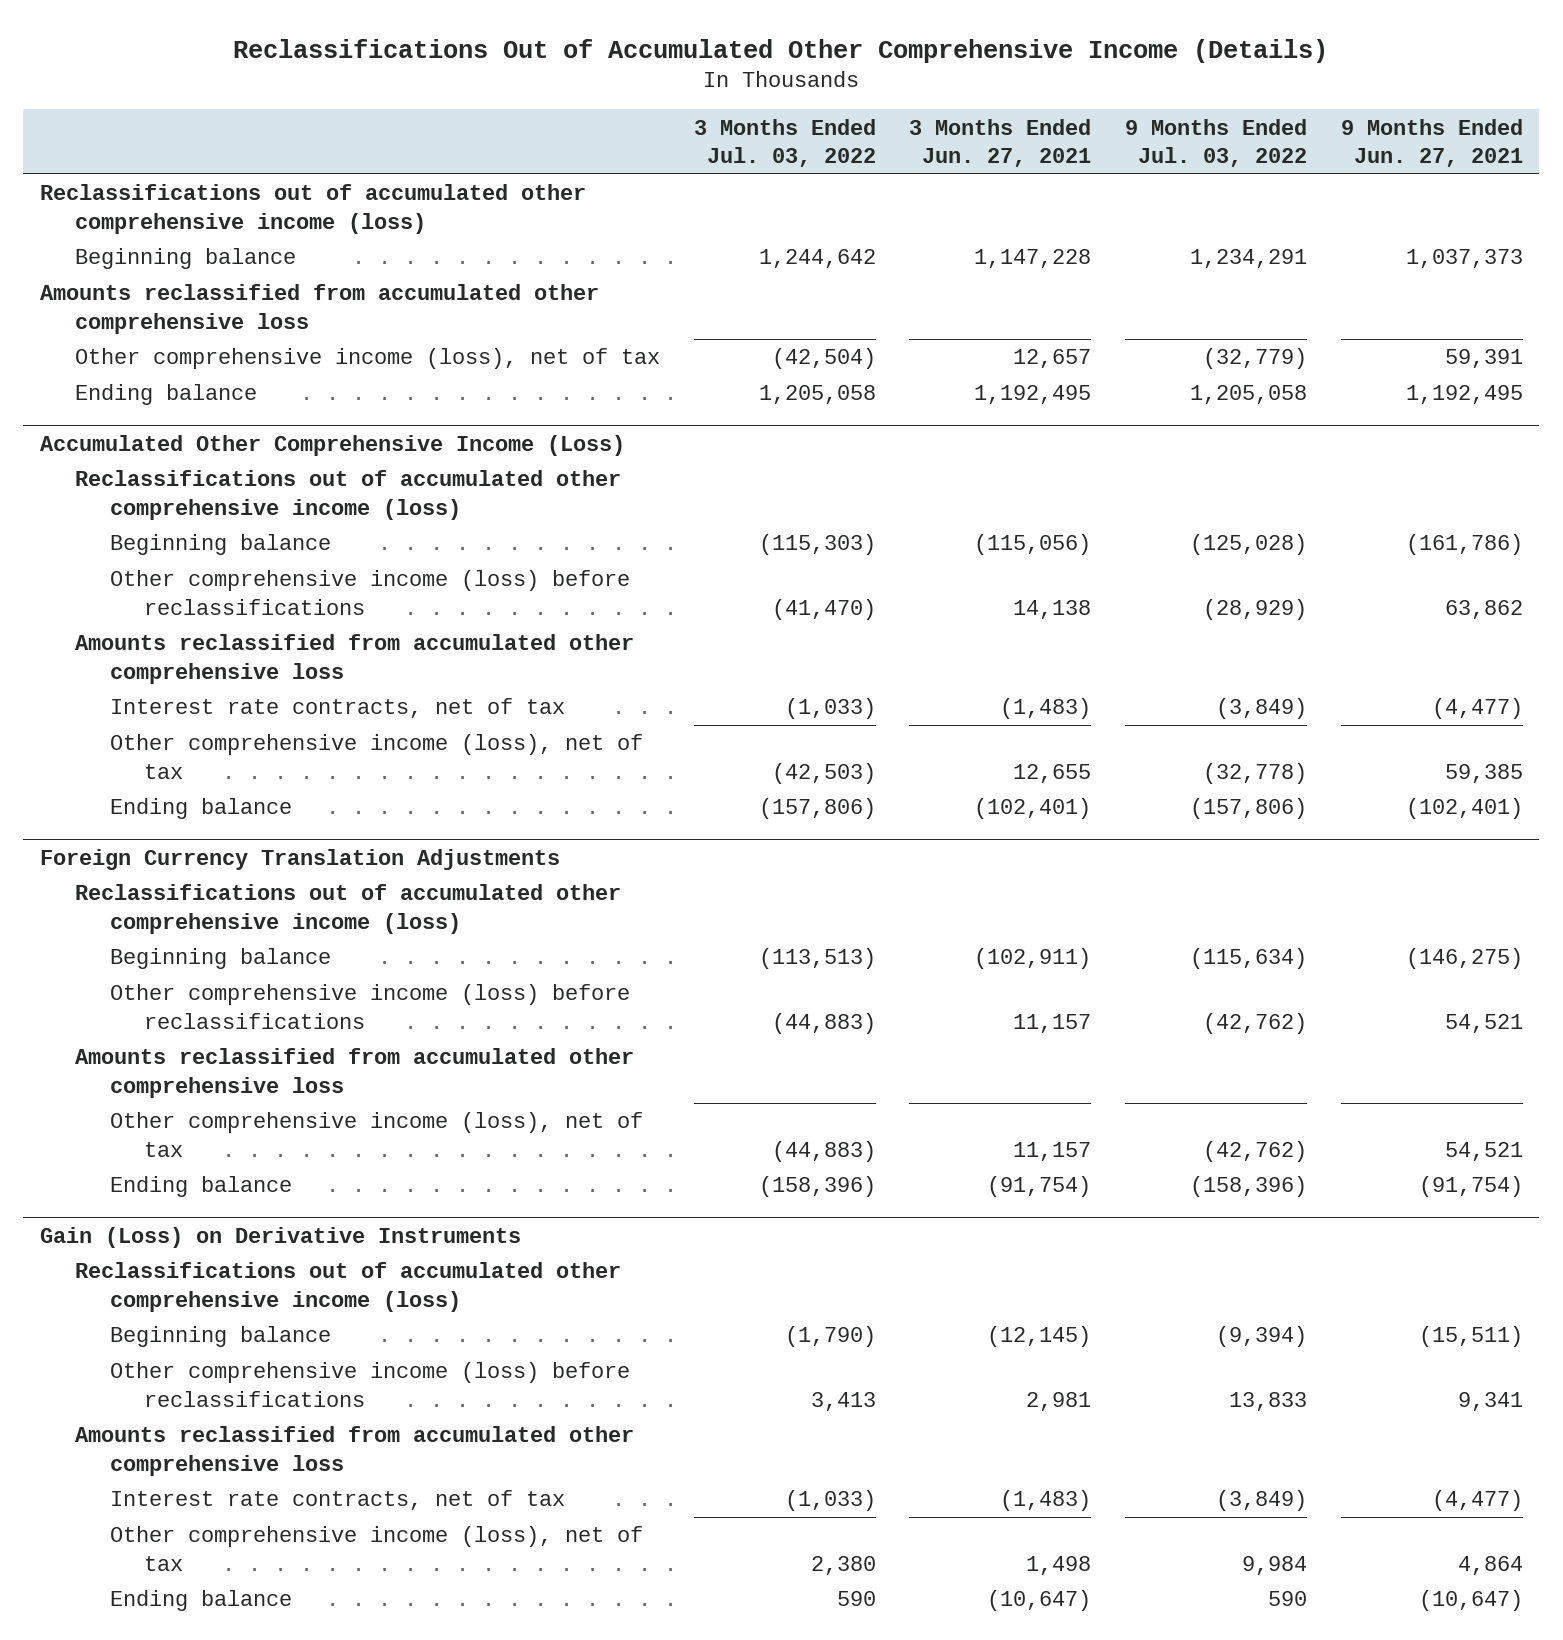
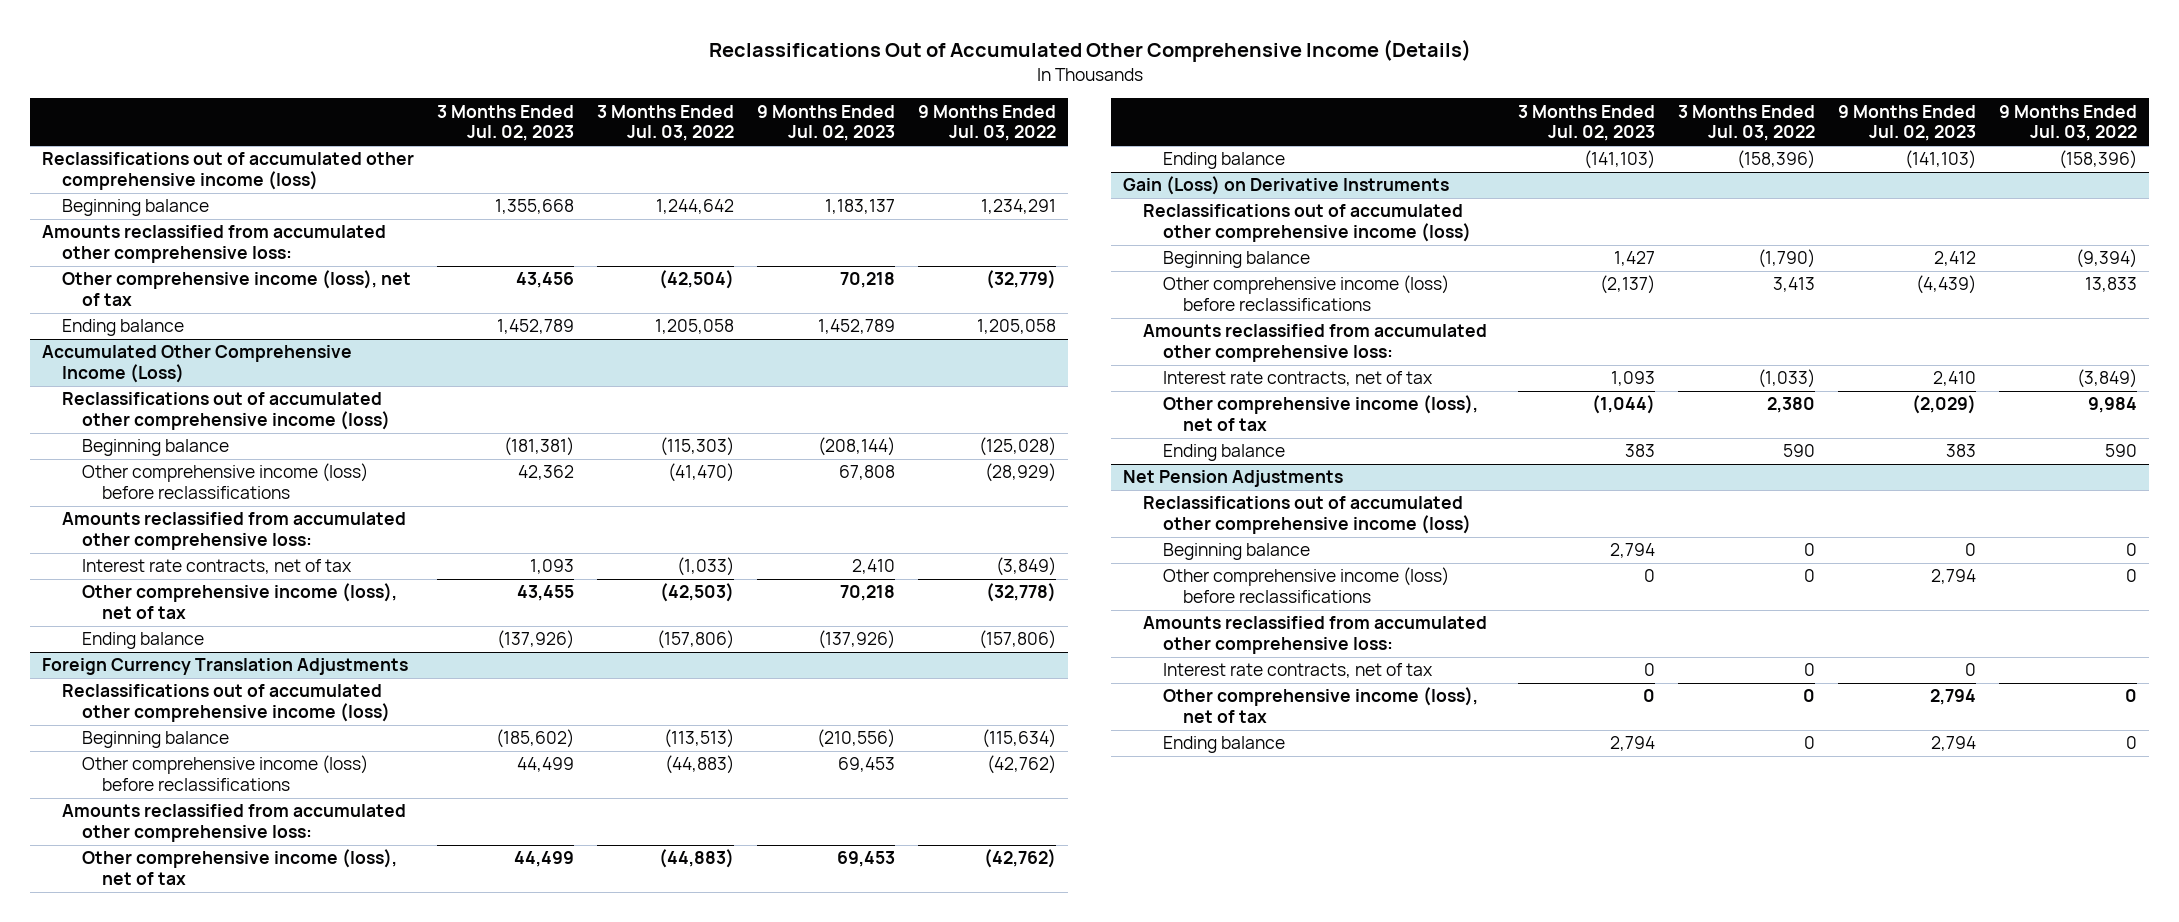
- | 3 Months Ended Jul. 03, 2022 | 3 Months Ended Jun. 27, 2021 | 9 Months Ended Jul. 03, 2022 | 9 Months Ended Jun. 27, 2021
+ | 3 Months Ended Jul. 02, 2023 | 3 Months Ended Jul. 03, 2022 | 9 Months Ended Jul. 02, 2023 | 9 Months Ended Jul. 03, 2022
- Amounts reclassified from accumulated other comprehensive loss
+ Amounts reclassified from accumulated other comprehensive loss:
@ Accumulated Other Comprehensive Income (Loss)
- Amounts reclassified from accumulated other comprehensive loss
+ Amounts reclassified from accumulated other comprehensive loss:
@ Foreign Currency Translation Adjustments
- Amounts reclassified from accumulated other comprehensive loss
+ Amounts reclassified from accumulated other comprehensive loss:
@ Gain (Loss) on Derivative Instruments
- Amounts reclassified from accumulated other comprehensive loss
+ Amounts reclassified from accumulated other comprehensive loss:
+ Net Pension Adjustments
+ Reclassifications out of accumulated other comprehensive income (loss)
+ Beginning balance | 2,794 | 0 | 0 | 0
+ Other comprehensive income (loss) before reclassifications | 0 | 0 | 2,794 | 0
+ Amounts reclassified from accumulated other comprehensive loss:
+ Interest rate contracts, net of tax | 0 | 0 | 0 |
+ Other comprehensive income (loss), net of tax | 0 | 0 | 2,794 | 0
+ Ending balance | 2,794 | 0 | 2,794 | 0

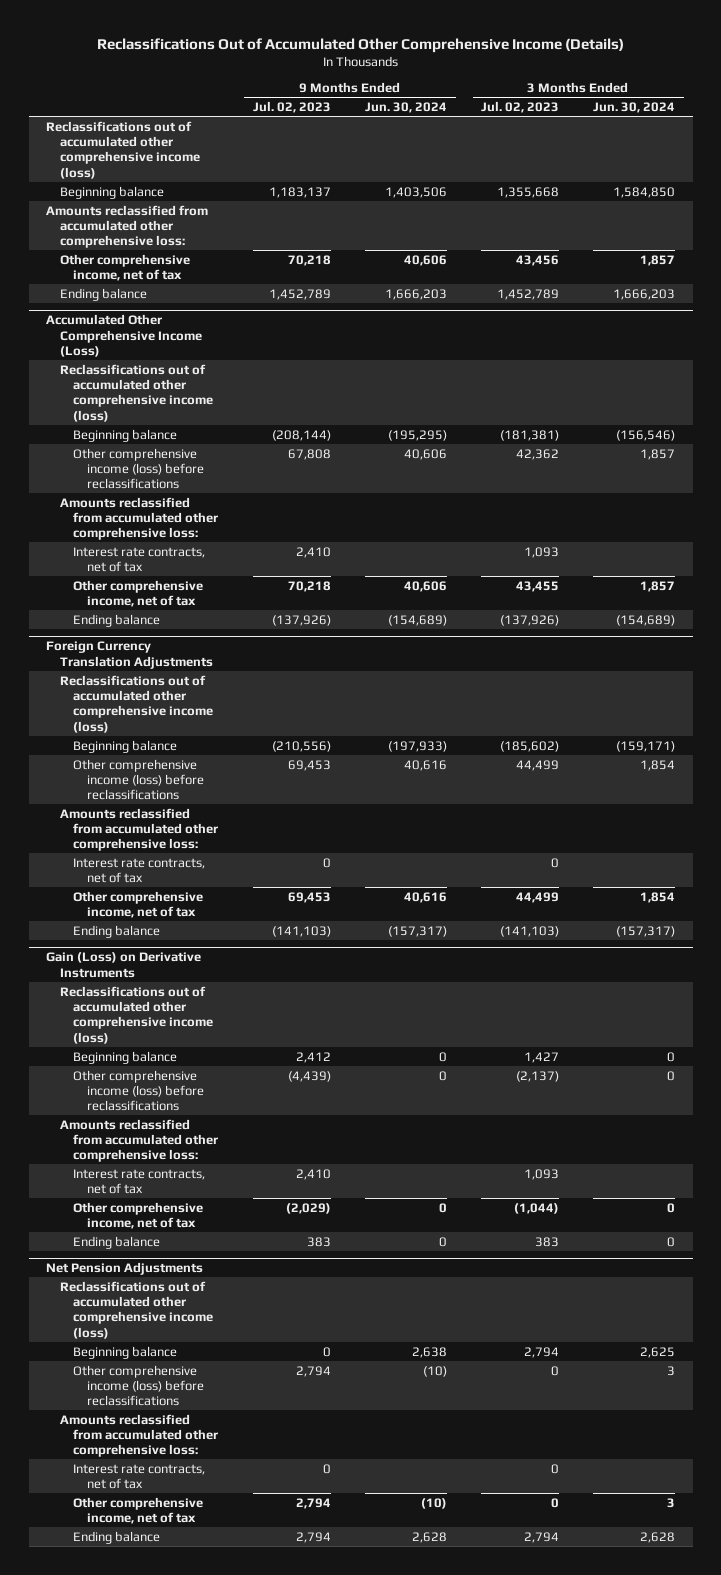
- | 3 Months Ended Jul. 02, 2023 | 3 Months Ended Jul. 03, 2022 | 9 Months Ended Jul. 02, 2023 | 9 Months Ended Jul. 03, 2022
+ | 9 Months Ended Jul. 02, 2023 | 9 Months Ended Jun. 30, 2024 | 3 Months Ended Jul. 02, 2023 | 3 Months Ended Jun. 30, 2024
- Other comprehensive income (loss), net of tax | 43,456 | (42,504) | 70,218 | (32,779)
+ Other comprehensive income, net of tax | 70,218 | 40,606 | 43,456 | 1,857
@ Accumulated Other Comprehensive Income (Loss)
- Other comprehensive income (loss), net of tax | 43,455 | (42,503) | 70,218 | (32,778)
+ Other comprehensive income, net of tax | 70,218 | 40,606 | 43,455 | 1,857
@ Foreign Currency Translation Adjustments
- Other comprehensive income (loss), net of tax | 44,499 | (44,883) | 69,453 | (42,762)
+ Interest rate contracts, net of tax | 0 | | 0 |
+ Other comprehensive income, net of tax | 69,453 | 40,616 | 44,499 | 1,854
@ Gain (Loss) on Derivative Instruments
- Other comprehensive income (loss), net of tax | (1,044) | 2,380 | (2,029) | 9,984
+ Other comprehensive income, net of tax | (2,029) | 0 | (1,044) | 0
@ Net Pension Adjustments
- Other comprehensive income (loss), net of tax | 0 | 0 | 2,794 | 0
+ Other comprehensive income, net of tax | 2,794 | (10) | 0 | 3

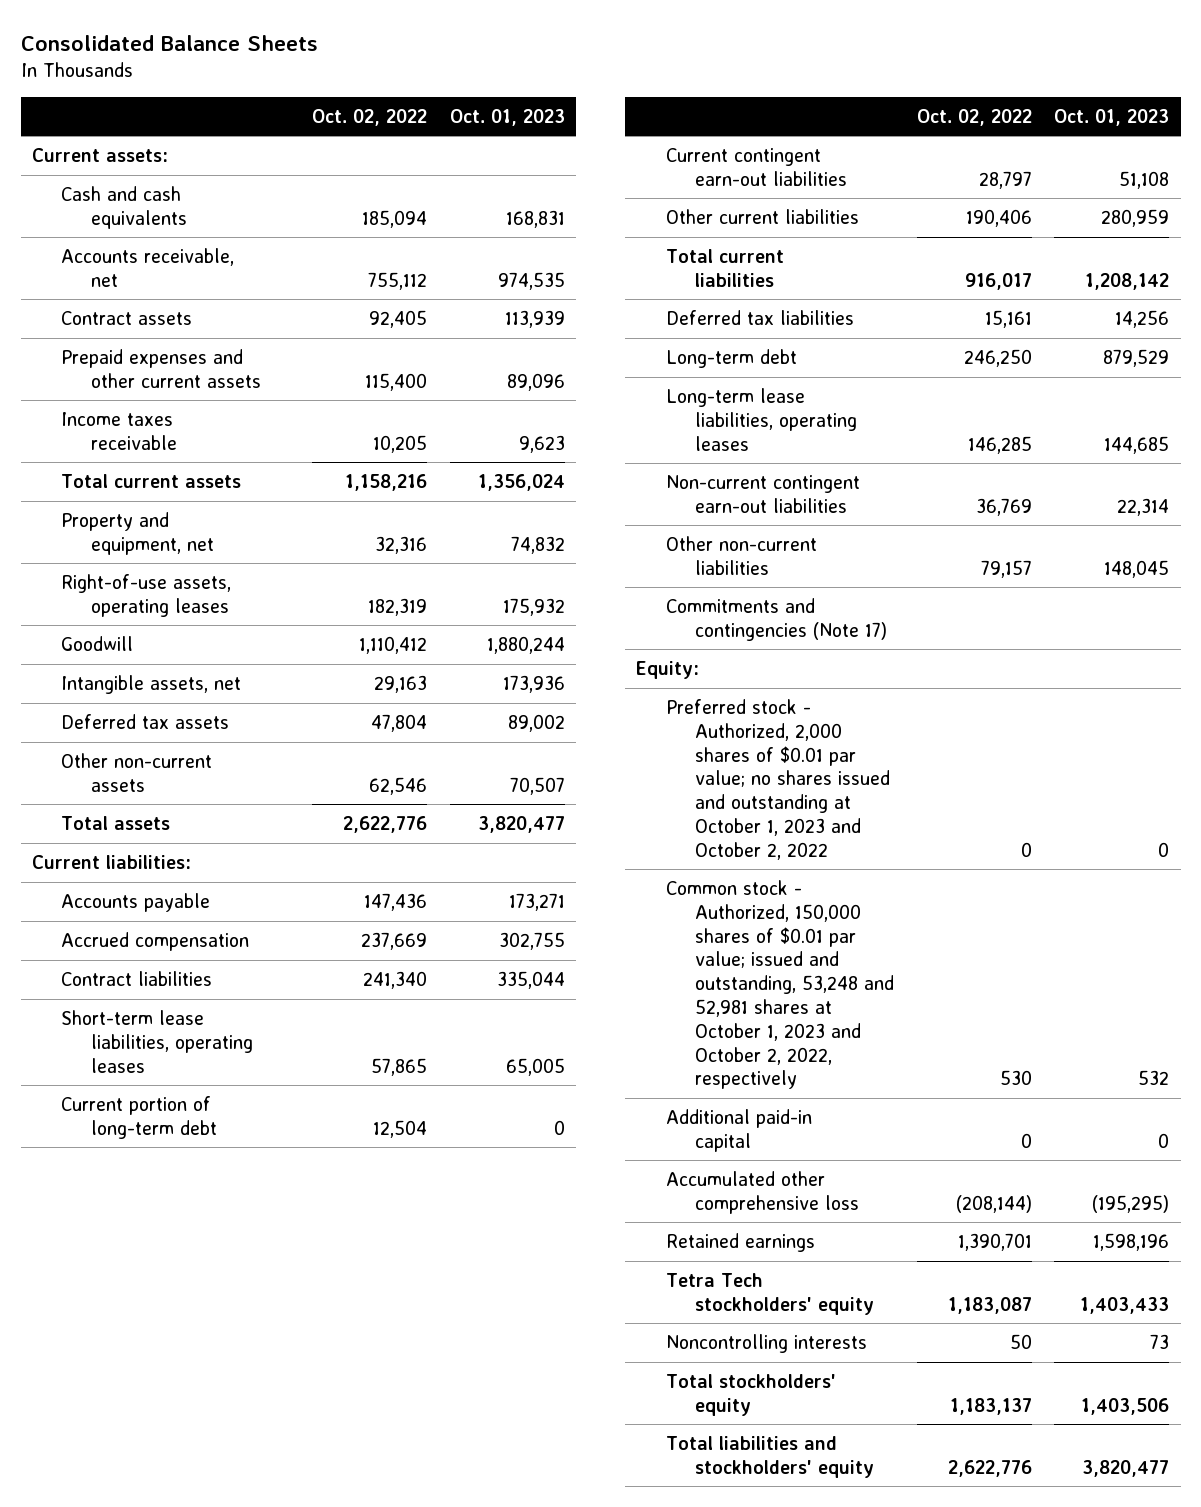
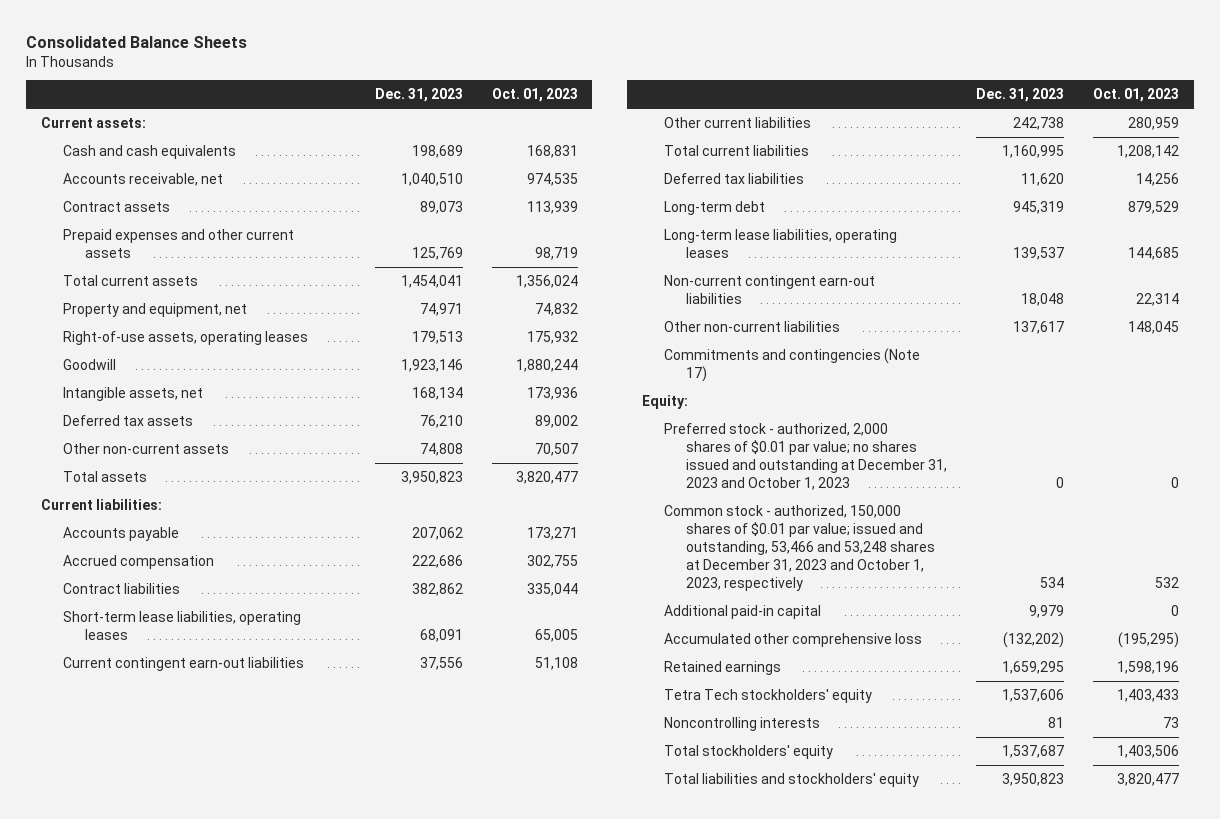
- | Oct. 02, 2022 | Oct. 01, 2023
+ | Dec. 31, 2023 | Oct. 01, 2023
- Prepaid expenses and other current assets | 115,400 | 89,096
- Income taxes receivable | 10,205 | 9,623
+ Prepaid expenses and other current assets | 125,769 | 98,719
- Current portion of long-term debt | 12,504 | 0
- Preferred stock - Authorized, 2,000 shares of $0.01 par value; no shares issued and outstanding at October 1, 2023 and October 2, 2022 | 0 | 0
- Common stock - Authorized, 150,000 shares of $0.01 par value; issued and outstanding, 53,248 and 52,981 shares at October 1, 2023 and October 2, 2022, respectively | 530 | 532
+ Preferred stock - authorized, 2,000 shares of $0.01 par value; no shares issued and outstanding at December 31, 2023 and October 1, 2023 | 0 | 0
+ Common stock - authorized, 150,000 shares of $0.01 par value; issued and outstanding, 53,466 and 53,248 shares at December 31, 2023 and October 1, 2023, respectively | 534 | 532

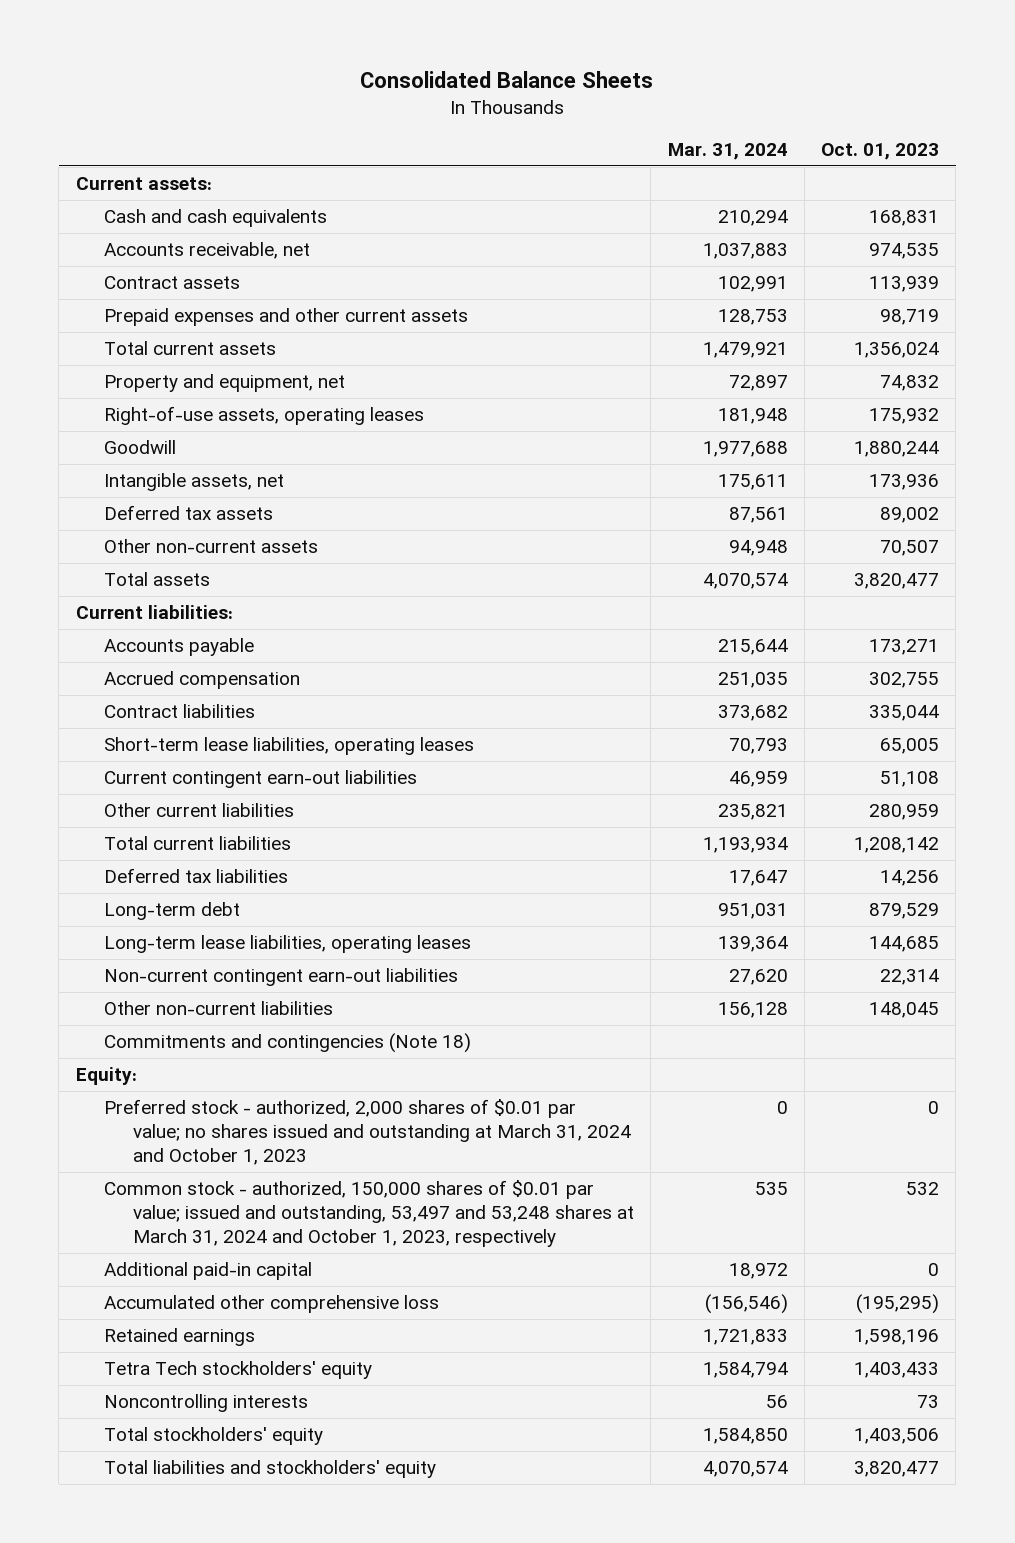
- | Dec. 31, 2023 | Oct. 01, 2023
+ | Mar. 31, 2024 | Oct. 01, 2023
- Commitments and contingencies (Note 17)
+ Commitments and contingencies (Note 18)
- Preferred stock - authorized, 2,000 shares of $0.01 par value; no shares issued and outstanding at December 31, 2023 and October 1, 2023 | 0 | 0
- Common stock - authorized, 150,000 shares of $0.01 par value; issued and outstanding, 53,466 and 53,248 shares at December 31, 2023 and October 1, 2023, respectively | 534 | 532
+ Preferred stock - authorized, 2,000 shares of $0.01 par value; no shares issued and outstanding at March 31, 2024 and October 1, 2023 | 0 | 0
+ Common stock - authorized, 150,000 shares of $0.01 par value; issued and outstanding, 53,497 and 53,248 shares at March 31, 2024 and October 1, 2023, respectively | 535 | 532

